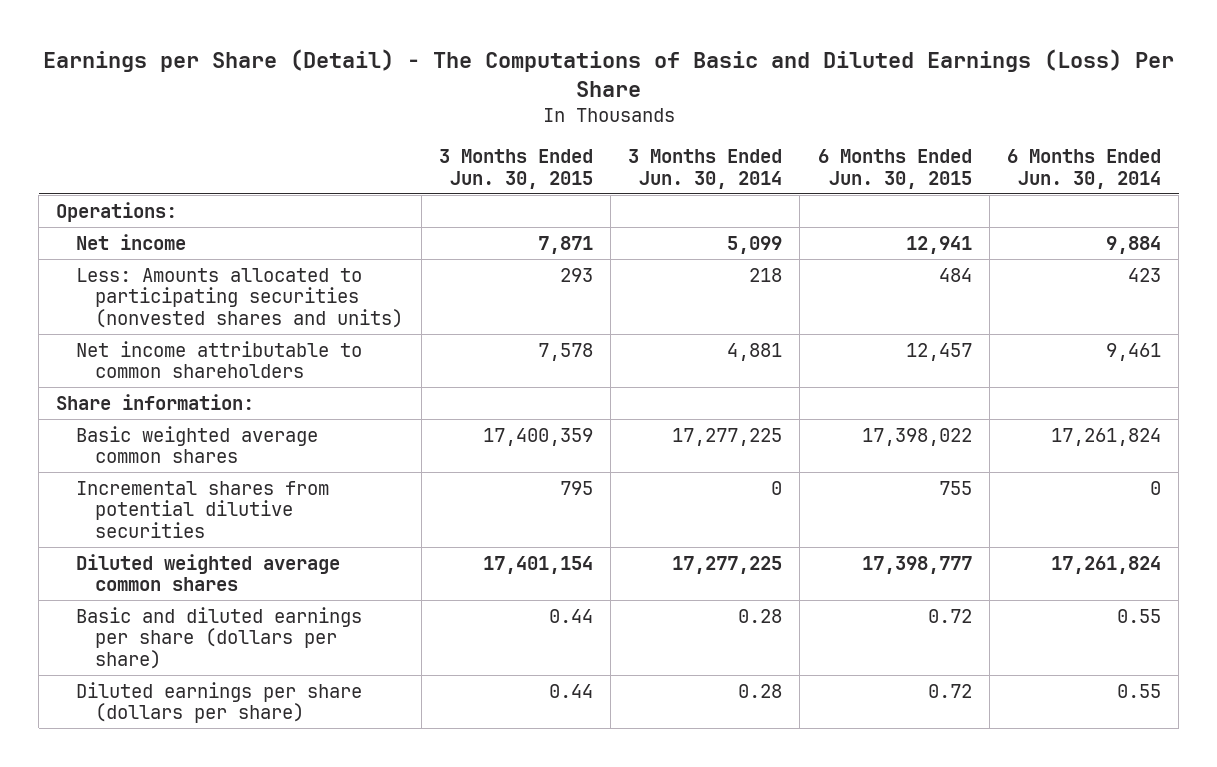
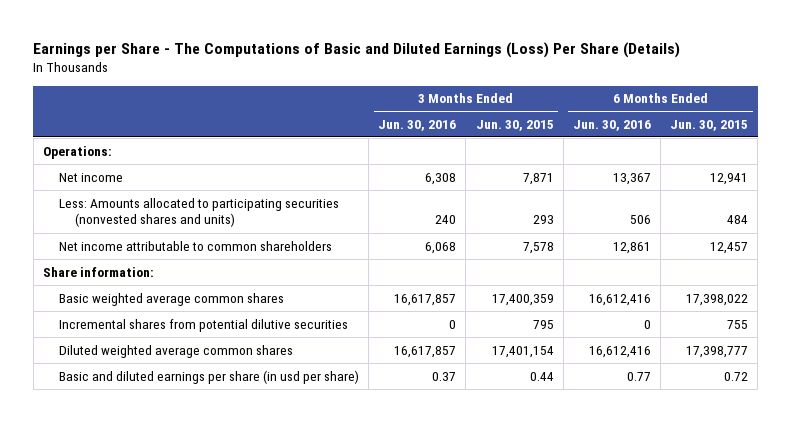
- Earnings per Share (Detail) - The Computations of Basic and Diluted Earnings (Loss) Per Share
+ Earnings per Share - The Computations of Basic and Diluted Earnings (Loss) Per Share (Details)
- | 3 Months Ended Jun. 30, 2015 | 3 Months Ended Jun. 30, 2014 | 6 Months Ended Jun. 30, 2015 | 6 Months Ended Jun. 30, 2014
+ | 3 Months Ended Jun. 30, 2016 | 3 Months Ended Jun. 30, 2015 | 6 Months Ended Jun. 30, 2016 | 6 Months Ended Jun. 30, 2015
- Basic and diluted earnings per share (dollars per share) | 0.44 | 0.28 | 0.72 | 0.55
- Diluted earnings per share (dollars per share) | 0.44 | 0.28 | 0.72 | 0.55
+ Basic and diluted earnings per share (in usd per share) | 0.37 | 0.44 | 0.77 | 0.72

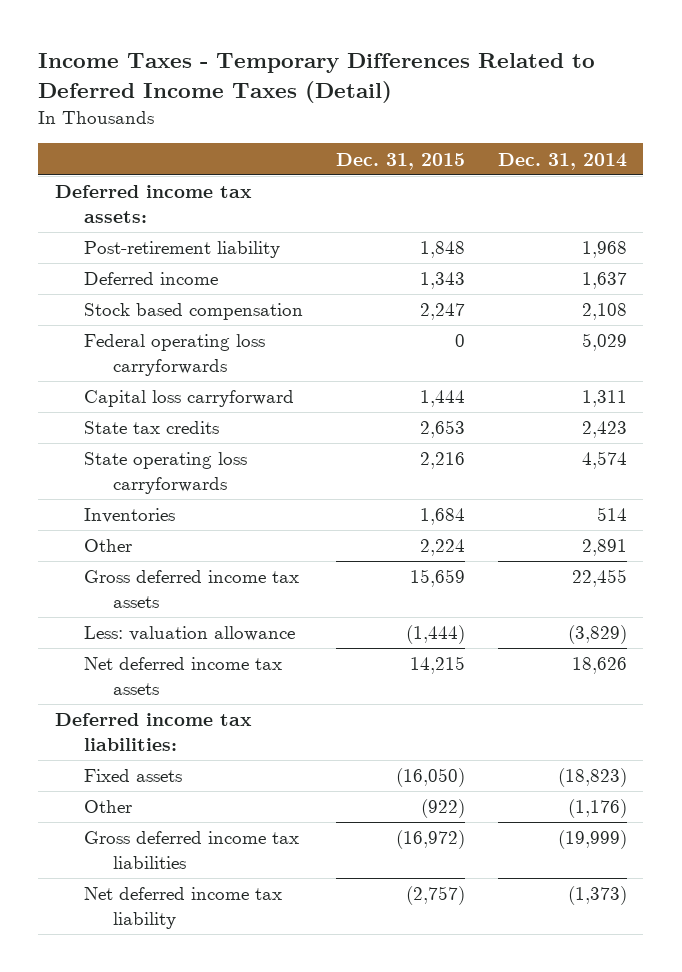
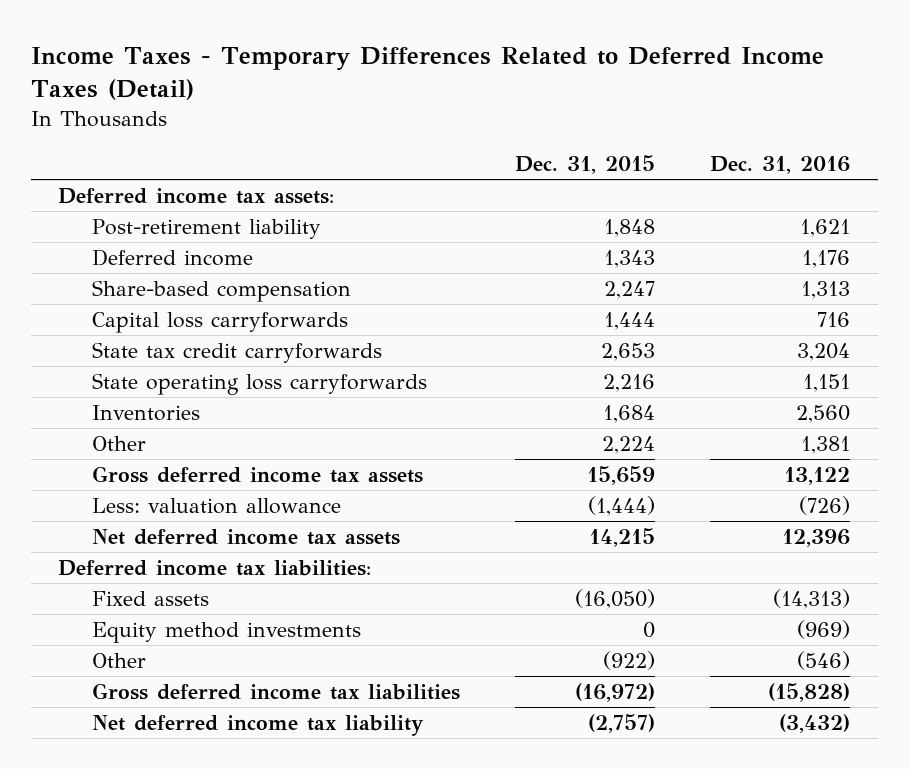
- | Dec. 31, 2015 | Dec. 31, 2014
+ | Dec. 31, 2015 | Dec. 31, 2016
- Stock based compensation | 2,247 | 2,108
- Federal operating loss carryforwards | 0 | 5,029
- Capital loss carryforward | 1,444 | 1,311
- State tax credits | 2,653 | 2,423
+ Share-based compensation | 2,247 | 1,313
+ Capital loss carryforwards | 1,444 | 716
+ State tax credit carryforwards | 2,653 | 3,204
+ Equity method investments | 0 | (969)

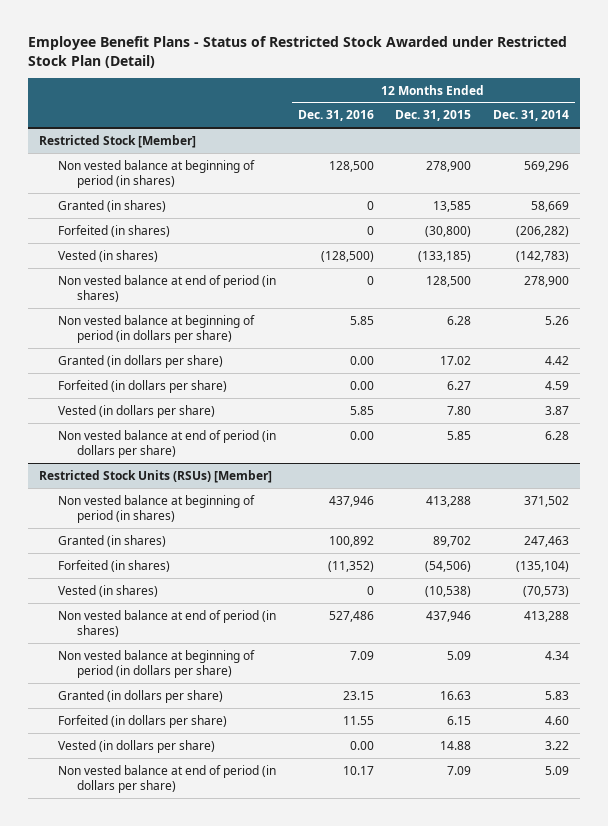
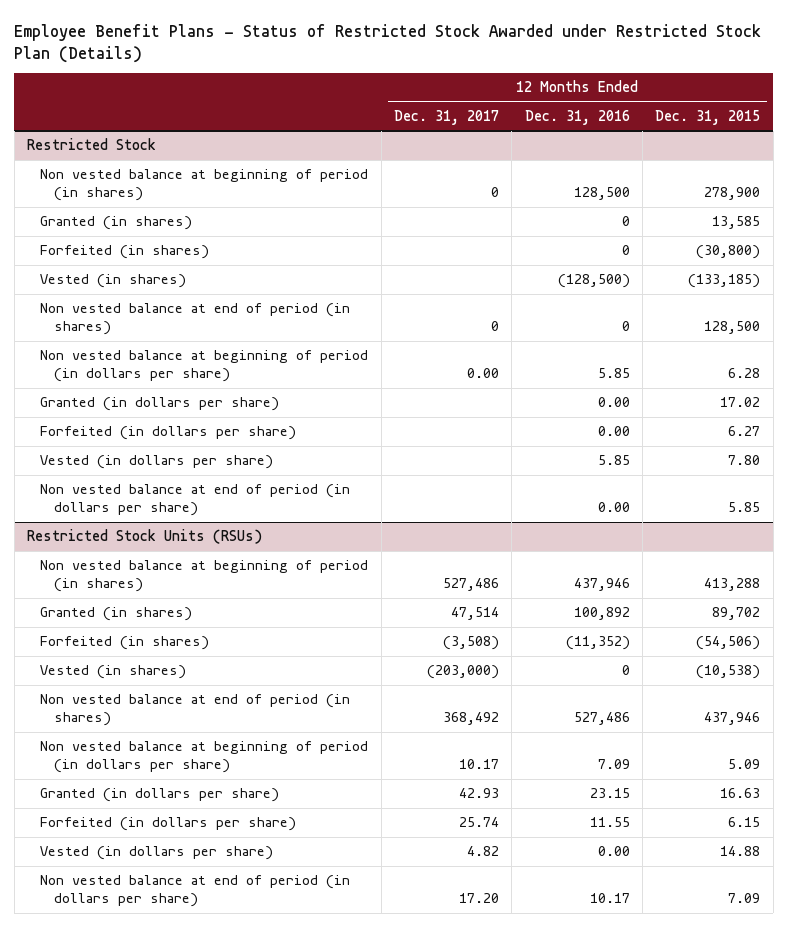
- Employee Benefit Plans - Status of Restricted Stock Awarded under Restricted Stock Plan (Detail)
+ Employee Benefit Plans - Status of Restricted Stock Awarded under Restricted Stock Plan (Details)
- | 12 Months Ended Dec. 31, 2016 | 12 Months Ended Dec. 31, 2015 | 12 Months Ended Dec. 31, 2014
+ | 12 Months Ended Dec. 31, 2017 | 12 Months Ended Dec. 31, 2016 | 12 Months Ended Dec. 31, 2015
- Restricted Stock [Member]
+ Restricted Stock
- Restricted Stock Units (RSUs) [Member]
+ Restricted Stock Units (RSUs)

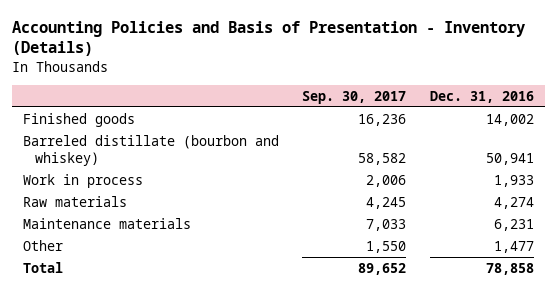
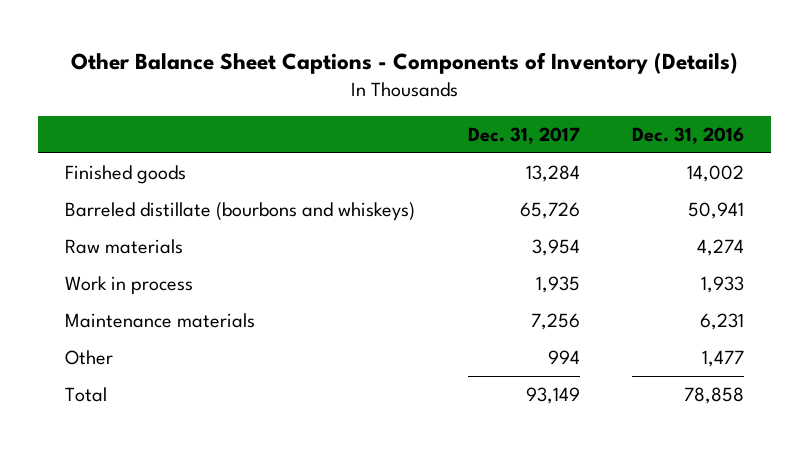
- Accounting Policies and Basis of Presentation - Inventory (Details)
+ Other Balance Sheet Captions - Components of Inventory (Details)
- | Sep. 30, 2017 | Dec. 31, 2016
+ | Dec. 31, 2017 | Dec. 31, 2016
- Barreled distillate (bourbon and whiskey) | 58,582 | 50,941
+ Barreled distillate (bourbons and whiskeys) | 65,726 | 50,941
moved down: Work in process | 1,935 | 1,933

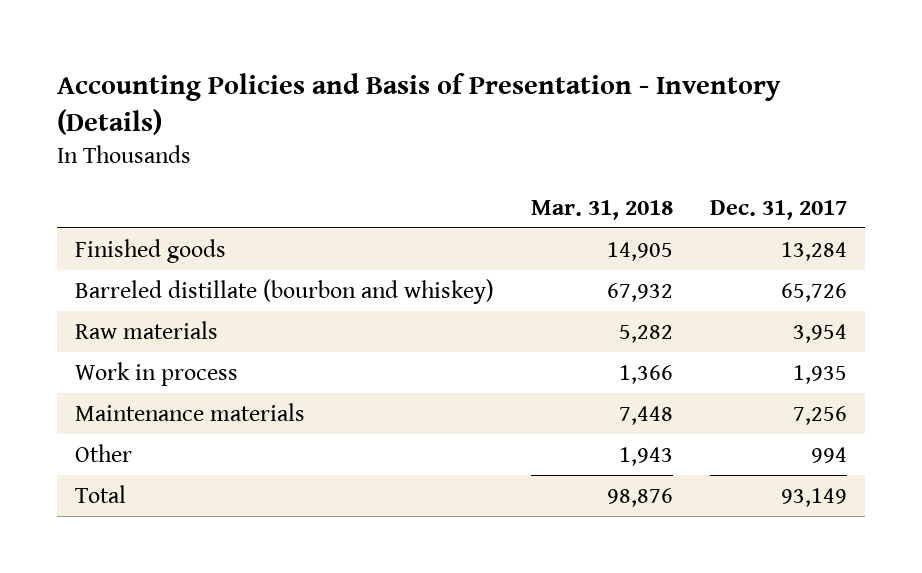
- Other Balance Sheet Captions - Components of Inventory (Details)
+ Accounting Policies and Basis of Presentation - Inventory (Details)
- | Dec. 31, 2017 | Dec. 31, 2016
+ | Mar. 31, 2018 | Dec. 31, 2017
- Barreled distillate (bourbons and whiskeys) | 65,726 | 50,941
+ Barreled distillate (bourbon and whiskey) | 67,932 | 65,726

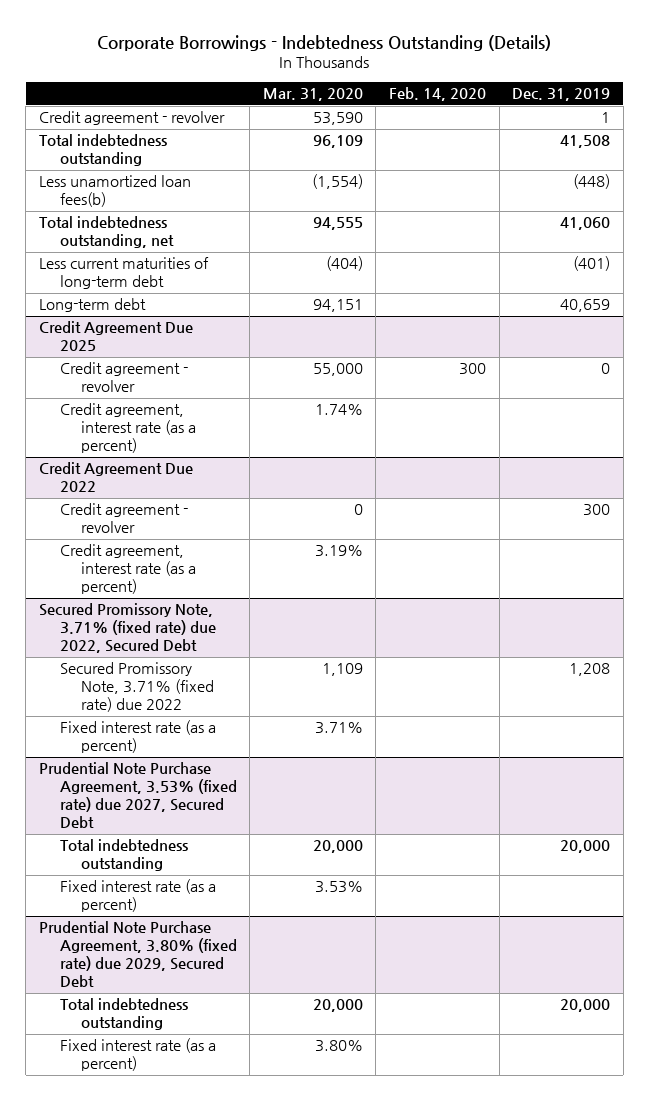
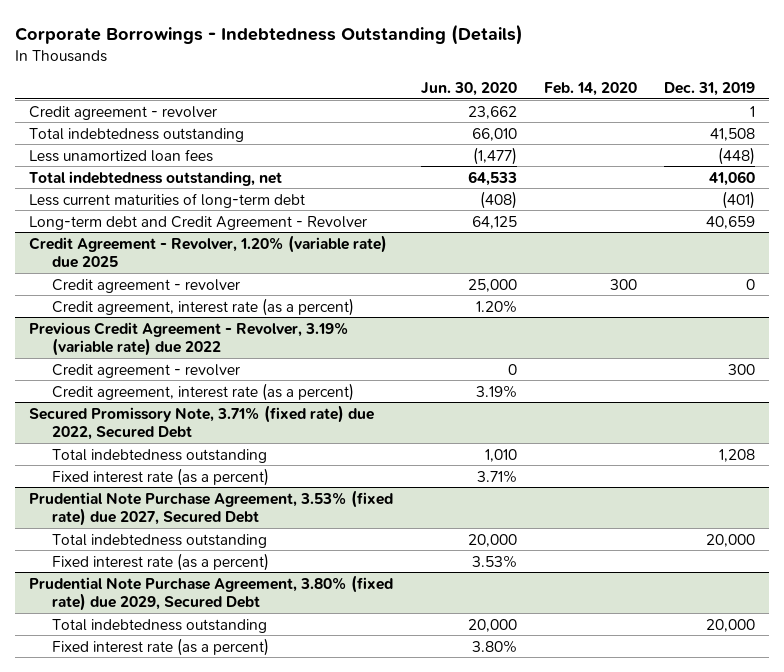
- | Mar. 31, 2020 | Feb. 14, 2020 | Dec. 31, 2019
+ | Jun. 30, 2020 | Feb. 14, 2020 | Dec. 31, 2019
- Less unamortized loan fees(b) | (1,554) | | (448)
+ Less unamortized loan fees | (1,477) | | (448)
- Long-term debt | 94,151 | | 40,659
- Credit Agreement Due 2025
+ Long-term debt and Credit Agreement - Revolver | 64,125 | | 40,659
+ Credit Agreement - Revolver, 1.20% (variable rate) due 2025
- Credit Agreement Due 2022
+ Previous Credit Agreement - Revolver, 3.19% (variable rate) due 2022
@ Secured Promissory Note, 3.71% (fixed rate) due 2022, Secured Debt
- Secured Promissory Note, 3.71% (fixed rate) due 2022 | 1,109 | | 1,208
+ Total indebtedness outstanding | 1,010 | | 1,208

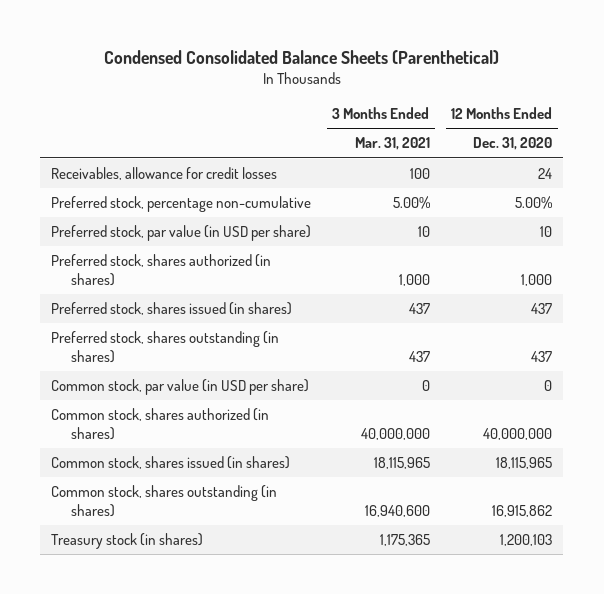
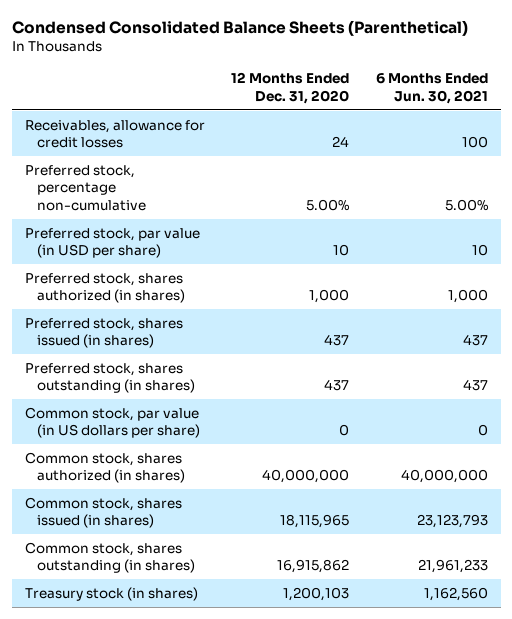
- | 3 Months Ended Mar. 31, 2021 | 12 Months Ended Dec. 31, 2020
+ | 12 Months Ended Dec. 31, 2020 | 6 Months Ended Jun. 30, 2021
- Common stock, par value (in USD per share) | 0 | 0
+ Common stock, par value (in US dollars per share) | 0 | 0

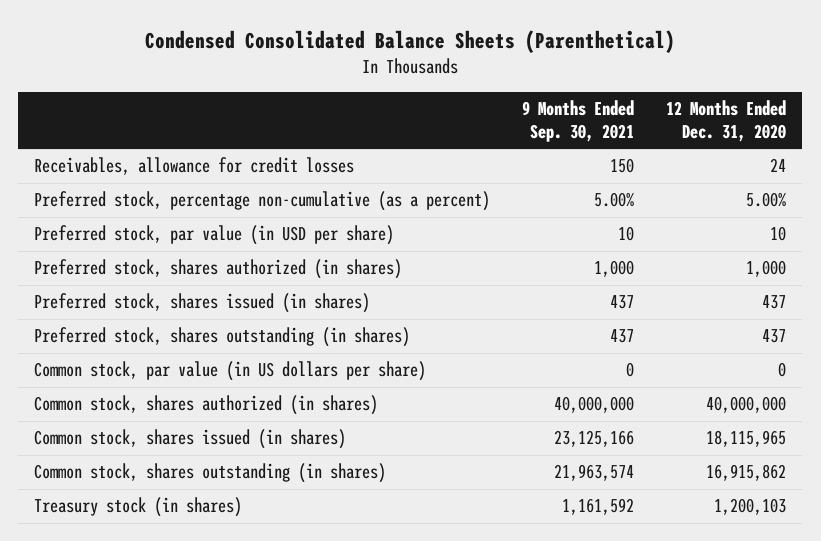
- | 12 Months Ended Dec. 31, 2020 | 6 Months Ended Jun. 30, 2021
+ | 9 Months Ended Sep. 30, 2021 | 12 Months Ended Dec. 31, 2020
- Preferred stock, percentage non-cumulative | 5.00% | 5.00%
+ Preferred stock, percentage non-cumulative (as a percent) | 5.00% | 5.00%

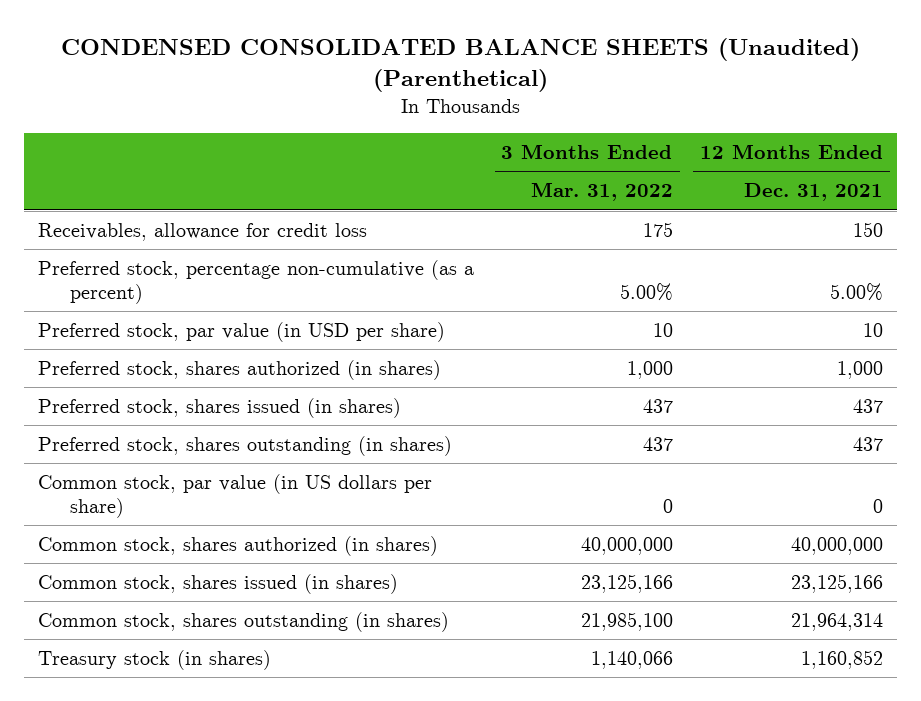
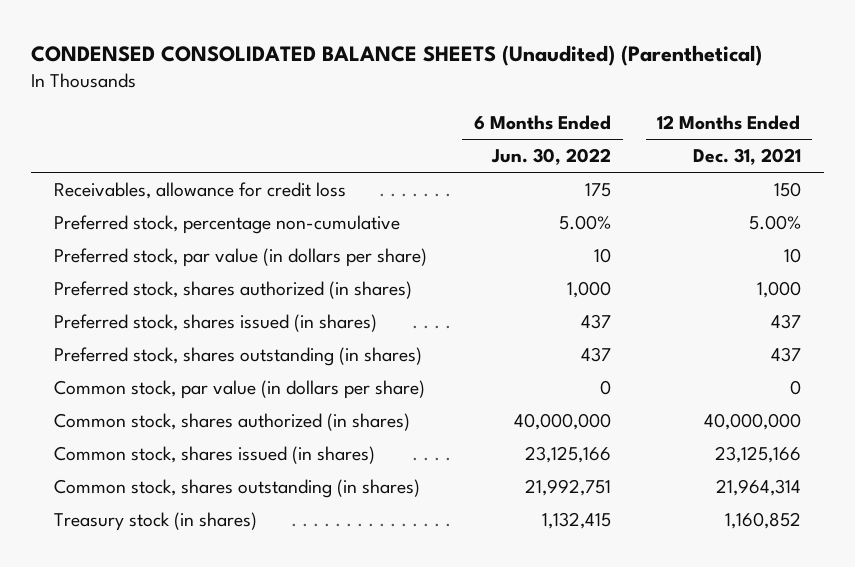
- | 3 Months Ended Mar. 31, 2022 | 12 Months Ended Dec. 31, 2021
+ | 6 Months Ended Jun. 30, 2022 | 12 Months Ended Dec. 31, 2021
- Preferred stock, percentage non-cumulative (as a percent) | 5.00% | 5.00%
- Preferred stock, par value (in USD per share) | 10 | 10
+ Preferred stock, percentage non-cumulative | 5.00% | 5.00%
+ Preferred stock, par value (in dollars per share) | 10 | 10
- Common stock, par value (in US dollars per share) | 0 | 0
+ Common stock, par value (in dollars per share) | 0 | 0

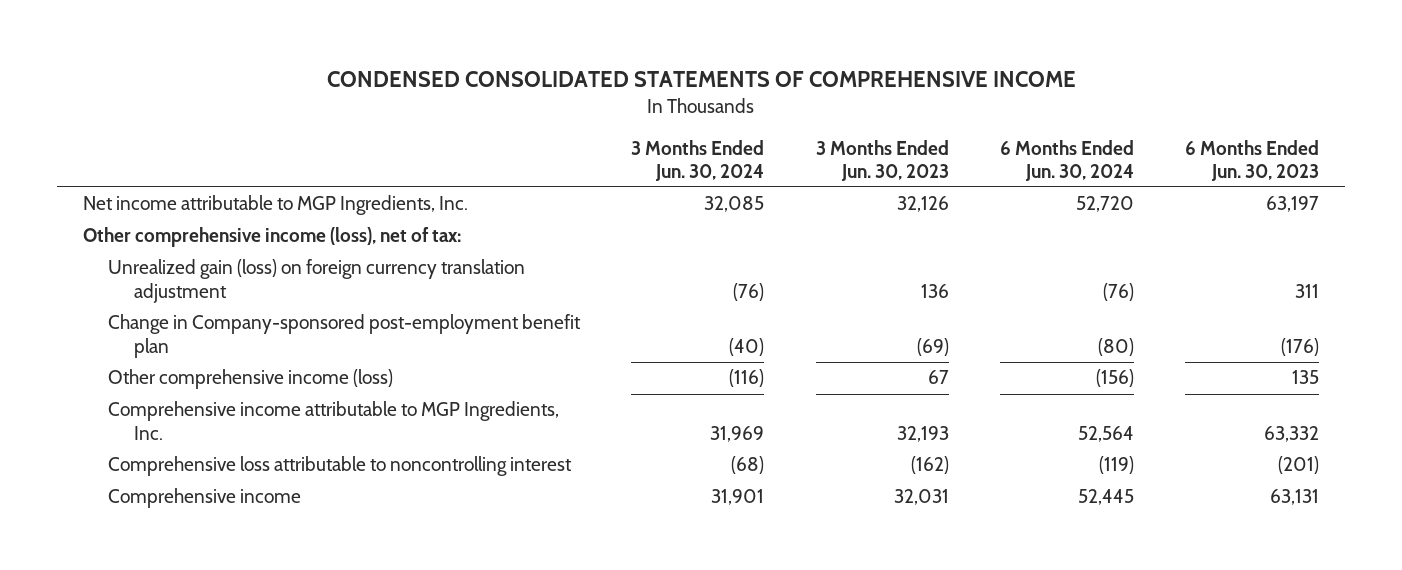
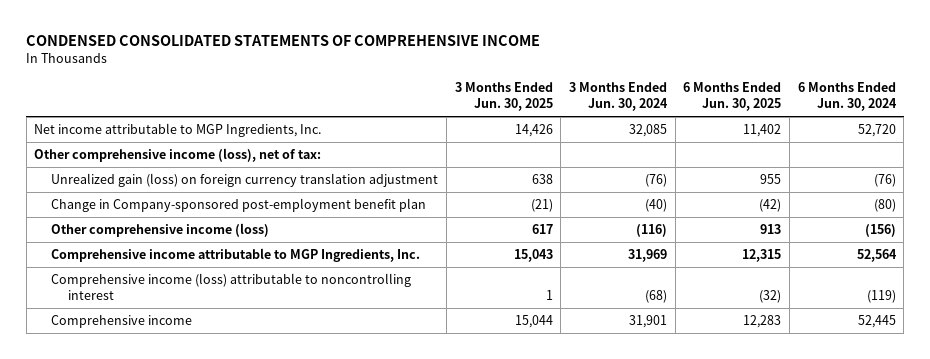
- | 3 Months Ended Jun. 30, 2024 | 3 Months Ended Jun. 30, 2023 | 6 Months Ended Jun. 30, 2024 | 6 Months Ended Jun. 30, 2023
+ | 3 Months Ended Jun. 30, 2025 | 3 Months Ended Jun. 30, 2024 | 6 Months Ended Jun. 30, 2025 | 6 Months Ended Jun. 30, 2024
- Comprehensive loss attributable to noncontrolling interest | (68) | (162) | (119) | (201)
+ Comprehensive income (loss) attributable to noncontrolling interest | 1 | (68) | (32) | (119)

